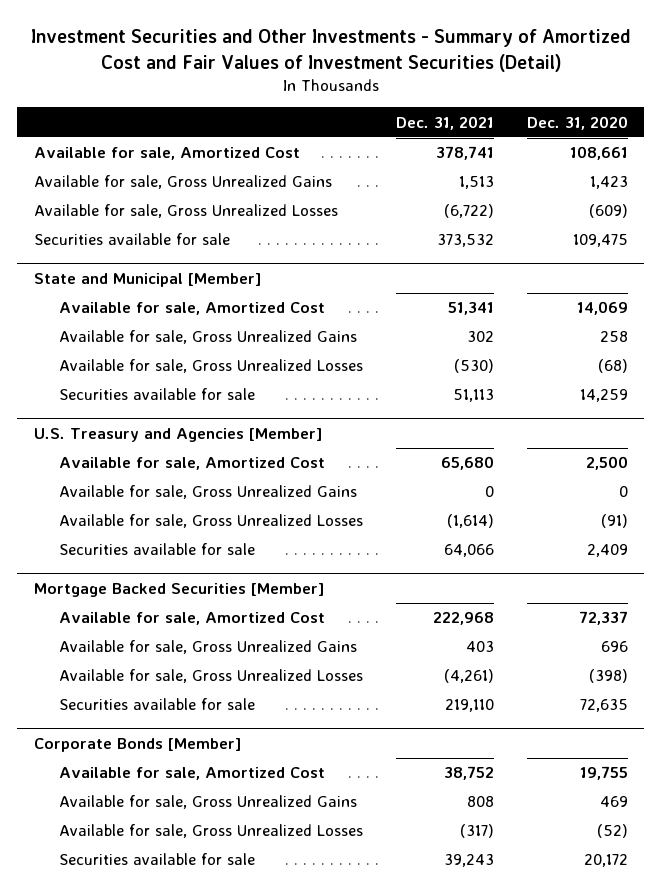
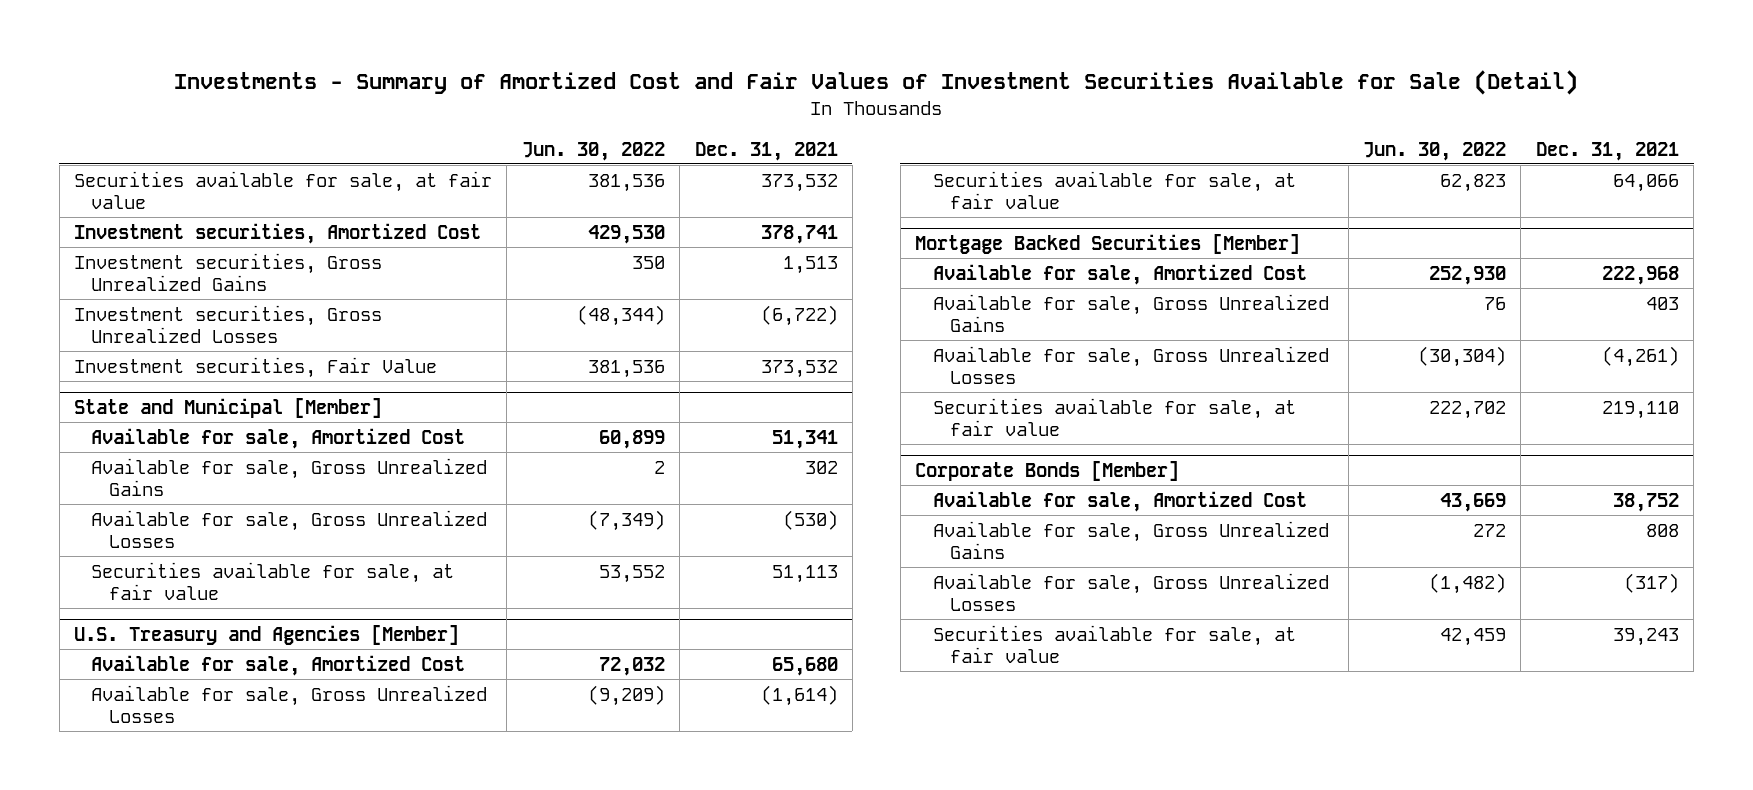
- Investment Securities and Other Investments - Summary of Amortized Cost and Fair Values of Investment Securities (Detail)
+ Investments - Summary of Amortized Cost and Fair Values of Investment Securities Available for Sale (Detail)
- | Dec. 31, 2021 | Dec. 31, 2020
+ | Jun. 30, 2022 | Dec. 31, 2021
- Available for sale, Amortized Cost | 378,741 | 108,661
- Available for sale, Gross Unrealized Gains | 1,513 | 1,423
- Available for sale, Gross Unrealized Losses | (6,722) | (609)
- Securities available for sale | 373,532 | 109,475
+ Securities available for sale, at fair value | 381,536 | 373,532
+ Investment securities, Amortized Cost | 429,530 | 378,741
+ Investment securities, Gross Unrealized Gains | 350 | 1,513
+ Investment securities, Gross Unrealized Losses | (48,344) | (6,722)
+ Investment securities, Fair Value | 381,536 | 373,532
@ State and Municipal [Member]
- Securities available for sale | 51,113 | 14,259
+ Securities available for sale, at fair value | 53,552 | 51,113
@ U.S. Treasury and Agencies [Member]
- Available for sale, Gross Unrealized Gains | 0 | 0
- Securities available for sale | 64,066 | 2,409
+ Securities available for sale, at fair value | 62,823 | 64,066
@ Mortgage Backed Securities [Member]
- Securities available for sale | 219,110 | 72,635
+ Securities available for sale, at fair value | 222,702 | 219,110
@ Corporate Bonds [Member]
- Securities available for sale | 39,243 | 20,172
+ Securities available for sale, at fair value | 42,459 | 39,243

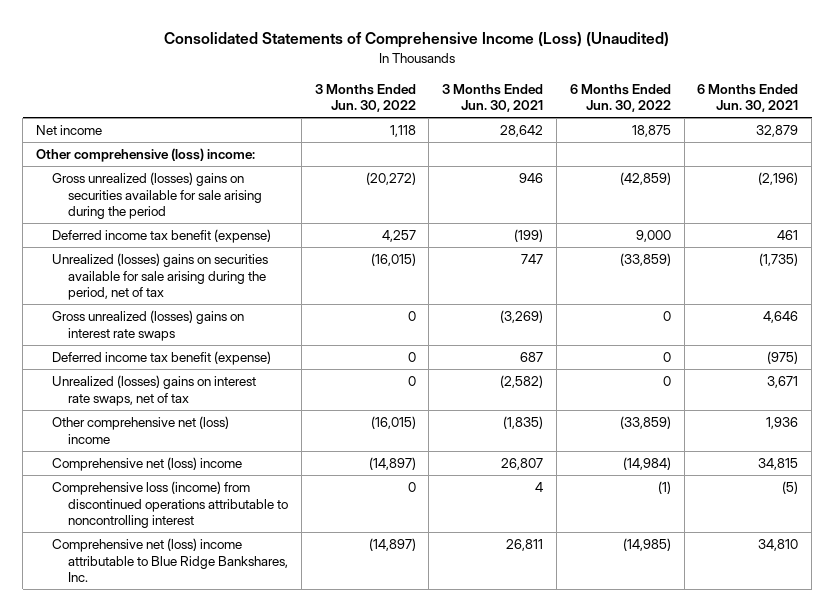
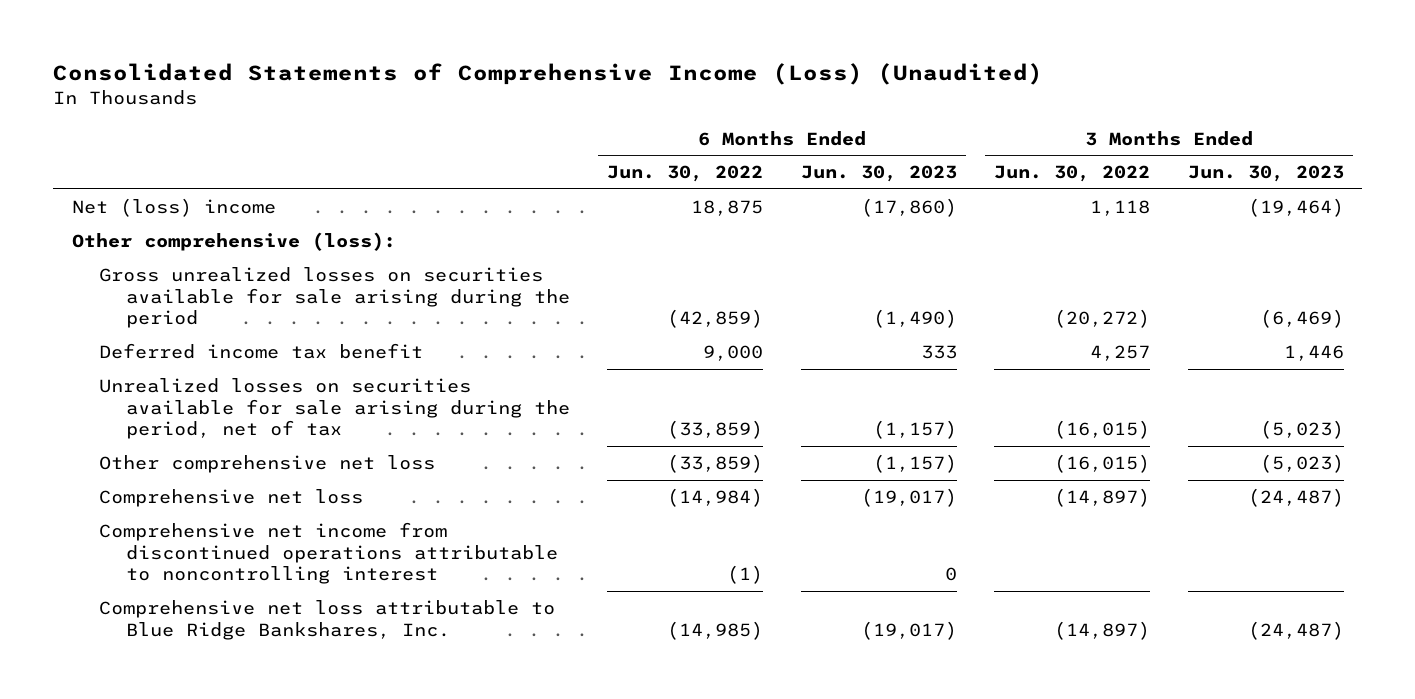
- | 3 Months Ended Jun. 30, 2022 | 3 Months Ended Jun. 30, 2021 | 6 Months Ended Jun. 30, 2022 | 6 Months Ended Jun. 30, 2021
+ | 6 Months Ended Jun. 30, 2022 | 6 Months Ended Jun. 30, 2023 | 3 Months Ended Jun. 30, 2022 | 3 Months Ended Jun. 30, 2023
- Net income | 1,118 | 28,642 | 18,875 | 32,879
- Other comprehensive (loss) income:
- Gross unrealized (losses) gains on securities available for sale arising during the period | (20,272) | 946 | (42,859) | (2,196)
- Deferred income tax benefit (expense) | 4,257 | (199) | 9,000 | 461
- Unrealized (losses) gains on securities available for sale arising during the period, net of tax | (16,015) | 747 | (33,859) | (1,735)
- Gross unrealized (losses) gains on interest rate swaps | 0 | (3,269) | 0 | 4,646
- Deferred income tax benefit (expense) | 0 | 687 | 0 | (975)
- Unrealized (losses) gains on interest rate swaps, net of tax | 0 | (2,582) | 0 | 3,671
- Other comprehensive net (loss) income | (16,015) | (1,835) | (33,859) | 1,936
- Comprehensive net (loss) income | (14,897) | 26,807 | (14,984) | 34,815
- Comprehensive loss (income) from discontinued operations attributable to noncontrolling interest | 0 | 4 | (1) | (5)
- Comprehensive net (loss) income attributable to Blue Ridge Bankshares, Inc. | (14,897) | 26,811 | (14,985) | 34,810
+ Net (loss) income | 18,875 | (17,860) | 1,118 | (19,464)
+ Other comprehensive (loss):
+ Gross unrealized losses on securities available for sale arising during the period | (42,859) | (1,490) | (20,272) | (6,469)
+ Deferred income tax benefit | 9,000 | 333 | 4,257 | 1,446
+ Unrealized losses on securities available for sale arising during the period, net of tax | (33,859) | (1,157) | (16,015) | (5,023)
+ Other comprehensive net loss | (33,859) | (1,157) | (16,015) | (5,023)
+ Comprehensive net loss | (14,984) | (19,017) | (14,897) | (24,487)
+ Comprehensive net income from discontinued operations attributable to noncontrolling interest | (1) | 0 | |
+ Comprehensive net loss attributable to Blue Ridge Bankshares, Inc. | (14,985) | (19,017) | (14,897) | (24,487)

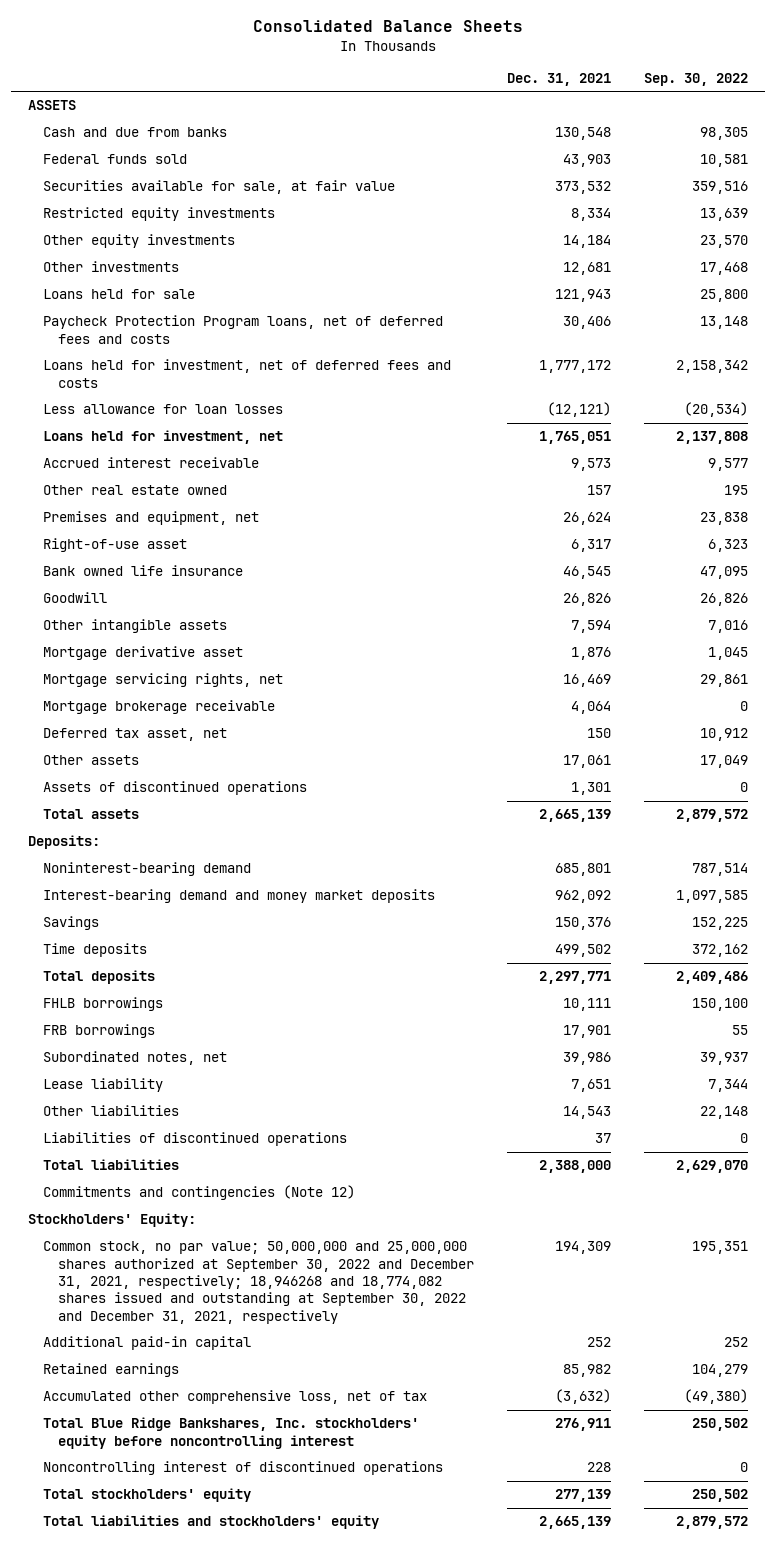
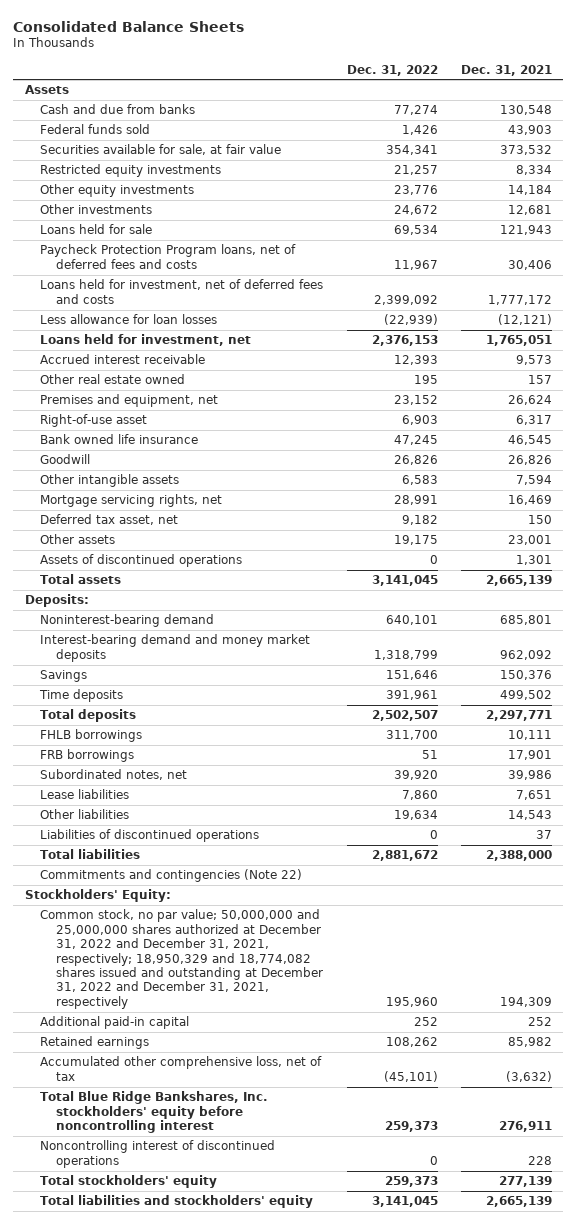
- | Dec. 31, 2021 | Sep. 30, 2022
+ | Dec. 31, 2022 | Dec. 31, 2021
- ASSETS
+ Assets
- Mortgage derivative asset | 1,876 | 1,045
- Mortgage brokerage receivable | 4,064 | 0
- Other assets | 17,061 | 17,049
+ Other assets | 19,175 | 23,001
- Lease liability | 7,651 | 7,344
+ Lease liabilities | 7,860 | 7,651
- Commitments and contingencies (Note 12)
+ Commitments and contingencies (Note 22)
- Common stock, no par value; 50,000,000 and 25,000,000 shares authorized at September 30, 2022 and December 31, 2021, respectively; 18,946268 and 18,774,082 shares issued and outstanding at September 30, 2022 and December 31, 2021, respectively | 194,309 | 195,351
+ Common stock, no par value; 50,000,000 and 25,000,000 shares authorized at December 31, 2022 and December 31, 2021, respectively; 18,950,329 and 18,774,082 shares issued and outstanding at December 31, 2022 and December 31, 2021, respectively | 195,960 | 194,309

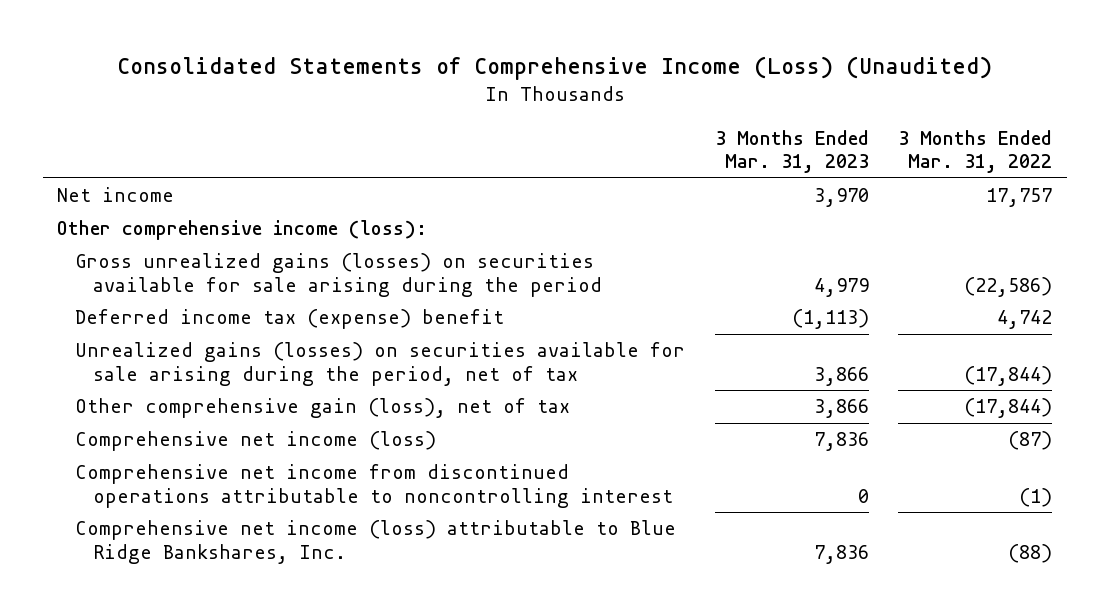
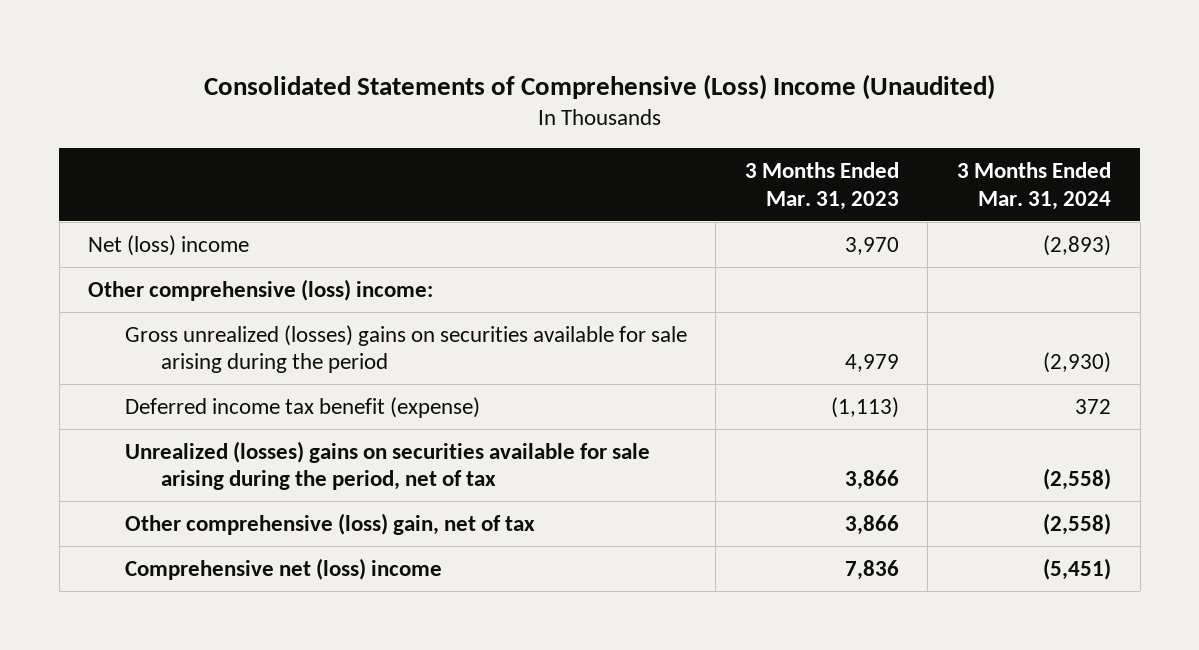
- Consolidated Statements of Comprehensive Income (Loss) (Unaudited)
+ Consolidated Statements of Comprehensive (Loss) Income (Unaudited)
- | 3 Months Ended Mar. 31, 2023 | 3 Months Ended Mar. 31, 2022
+ | 3 Months Ended Mar. 31, 2023 | 3 Months Ended Mar. 31, 2024
- Net income | 3,970 | 17,757
- Other comprehensive income (loss):
- Gross unrealized gains (losses) on securities available for sale arising during the period | 4,979 | (22,586)
- Deferred income tax (expense) benefit | (1,113) | 4,742
- Unrealized gains (losses) on securities available for sale arising during the period, net of tax | 3,866 | (17,844)
- Other comprehensive gain (loss), net of tax | 3,866 | (17,844)
- Comprehensive net income (loss) | 7,836 | (87)
- Comprehensive net income from discontinued operations attributable to noncontrolling interest | 0 | (1)
- Comprehensive net income (loss) attributable to Blue Ridge Bankshares, Inc. | 7,836 | (88)
+ Net (loss) income | 3,970 | (2,893)
+ Other comprehensive (loss) income:
+ Gross unrealized (losses) gains on securities available for sale arising during the period | 4,979 | (2,930)
+ Deferred income tax benefit (expense) | (1,113) | 372
+ Unrealized (losses) gains on securities available for sale arising during the period, net of tax | 3,866 | (2,558)
+ Other comprehensive (loss) gain, net of tax | 3,866 | (2,558)
+ Comprehensive net (loss) income | 7,836 | (5,451)

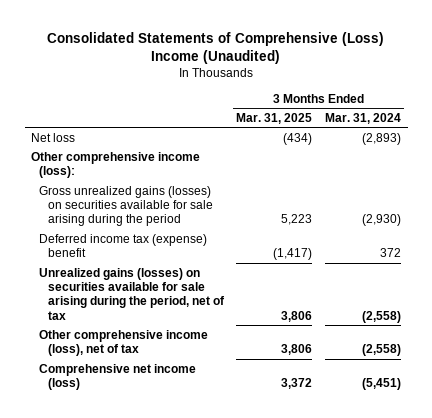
- | 3 Months Ended Mar. 31, 2023 | 3 Months Ended Mar. 31, 2024
+ | 3 Months Ended Mar. 31, 2025 | 3 Months Ended Mar. 31, 2024
- Net (loss) income | 3,970 | (2,893)
- Other comprehensive (loss) income:
- Gross unrealized (losses) gains on securities available for sale arising during the period | 4,979 | (2,930)
- Deferred income tax benefit (expense) | (1,113) | 372
- Unrealized (losses) gains on securities available for sale arising during the period, net of tax | 3,866 | (2,558)
- Other comprehensive (loss) gain, net of tax | 3,866 | (2,558)
- Comprehensive net (loss) income | 7,836 | (5,451)
+ Net loss | (434) | (2,893)
+ Other comprehensive income (loss):
+ Gross unrealized gains (losses) on securities available for sale arising during the period | 5,223 | (2,930)
+ Deferred income tax (expense) benefit | (1,417) | 372
+ Unrealized gains (losses) on securities available for sale arising during the period, net of tax | 3,806 | (2,558)
+ Other comprehensive income (loss), net of tax | 3,806 | (2,558)
+ Comprehensive net income (loss) | 3,372 | (5,451)

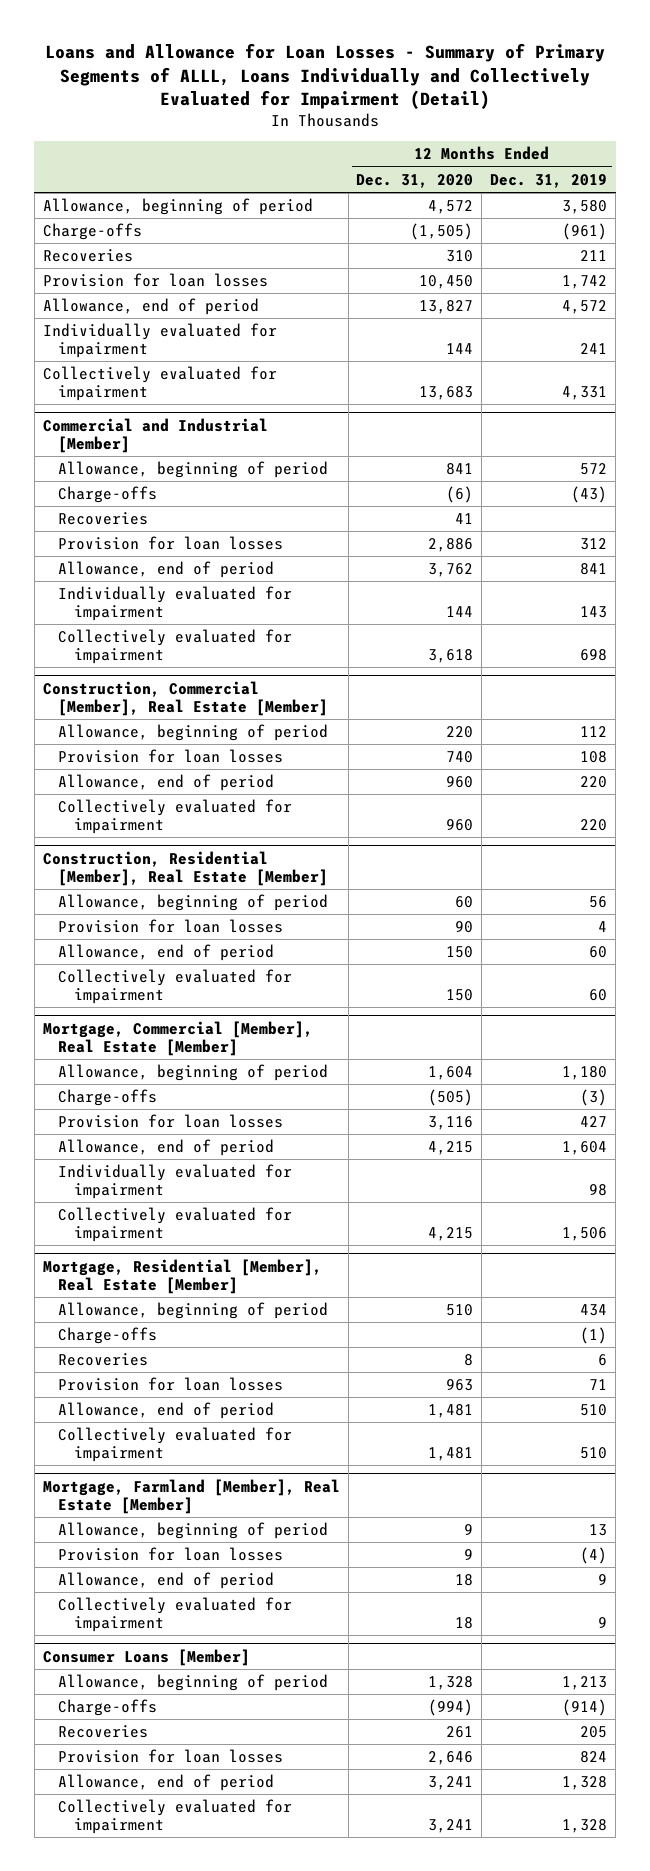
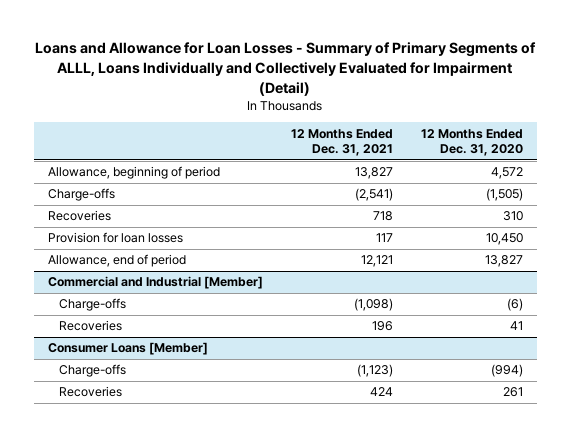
- | 12 Months Ended Dec. 31, 2020 | 12 Months Ended Dec. 31, 2019
+ | 12 Months Ended Dec. 31, 2021 | 12 Months Ended Dec. 31, 2020
- Individually evaluated for impairment | 144 | 241
- Collectively evaluated for impairment | 13,683 | 4,331
@ Commercial and Industrial [Member]
- Allowance, beginning of period | 841 | 572
- Provision for loan losses | 2,886 | 312
- Allowance, end of period | 3,762 | 841
- Individually evaluated for impairment | 144 | 143
- Collectively evaluated for impairment | 3,618 | 698
- Construction, Commercial [Member], Real Estate [Member]
- Allowance, beginning of period | 220 | 112
- Provision for loan losses | 740 | 108
- Allowance, end of period | 960 | 220
- Collectively evaluated for impairment | 960 | 220
- Construction, Residential [Member], Real Estate [Member]
- Allowance, beginning of period | 60 | 56
- Provision for loan losses | 90 | 4
- Allowance, end of period | 150 | 60
- Collectively evaluated for impairment | 150 | 60
- Mortgage, Commercial [Member], Real Estate [Member]
- Allowance, beginning of period | 1,604 | 1,180
- Charge-offs | (505) | (3)
- Provision for loan losses | 3,116 | 427
- Allowance, end of period | 4,215 | 1,604
- Individually evaluated for impairment | | 98
- Collectively evaluated for impairment | 4,215 | 1,506
- Mortgage, Residential [Member], Real Estate [Member]
- Allowance, beginning of period | 510 | 434
- Charge-offs | | (1)
- Recoveries | 8 | 6
- Provision for loan losses | 963 | 71
- Allowance, end of period | 1,481 | 510
- Collectively evaluated for impairment | 1,481 | 510
- Mortgage, Farmland [Member], Real Estate [Member]
- Allowance, beginning of period | 9 | 13
- Provision for loan losses | 9 | (4)
- Allowance, end of period | 18 | 9
- Collectively evaluated for impairment | 18 | 9
@ Consumer Loans [Member]
- Allowance, beginning of period | 1,328 | 1,213
- Provision for loan losses | 2,646 | 824
- Allowance, end of period | 3,241 | 1,328
- Collectively evaluated for impairment | 3,241 | 1,328

